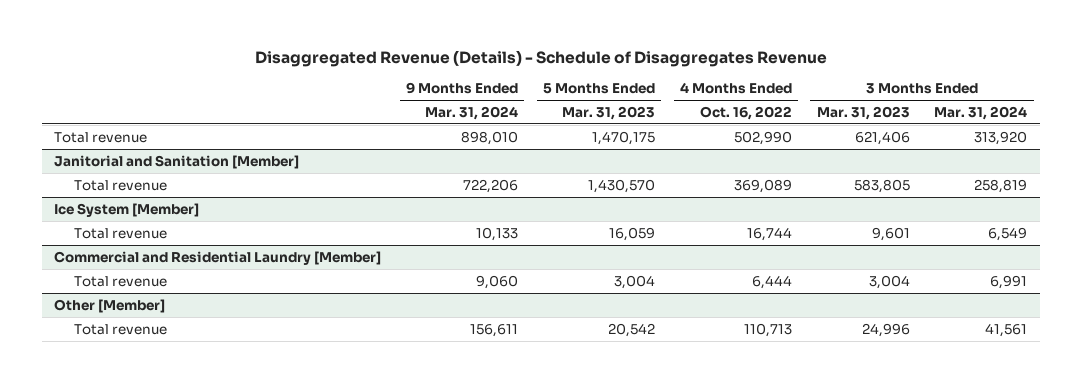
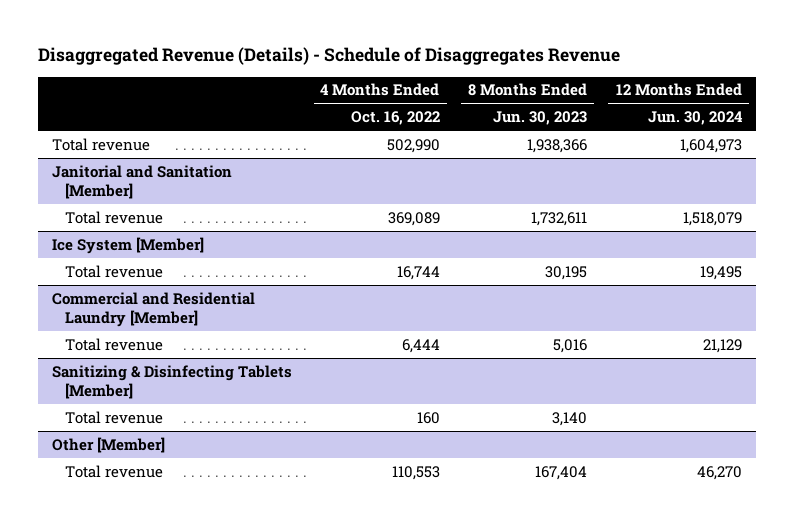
- | 9 Months Ended Mar. 31, 2024 | 5 Months Ended Mar. 31, 2023 | 4 Months Ended Oct. 16, 2022 | 3 Months Ended Mar. 31, 2023 | 3 Months Ended Mar. 31, 2024
+ | 4 Months Ended Oct. 16, 2022 | 8 Months Ended Jun. 30, 2023 | 12 Months Ended Jun. 30, 2024
+ Sanitizing & Disinfecting Tablets [Member]
+ Total revenue | 160 | 3,140 |
@ Other [Member]
- Total revenue | 156,611 | 20,542 | 110,713 | 24,996 | 41,561
+ Total revenue | 110,553 | 167,404 | 46,270

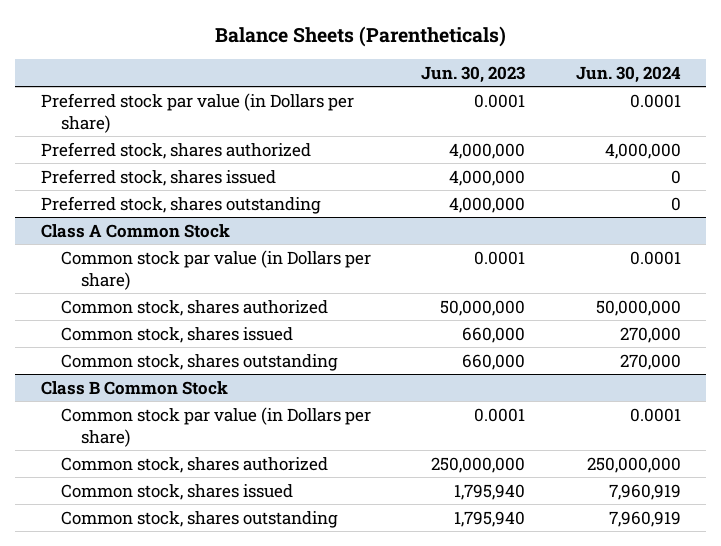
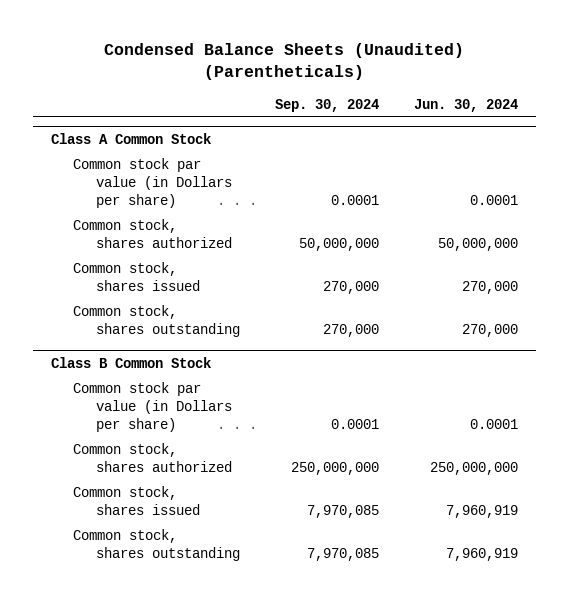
- Balance Sheets (Parentheticals)
+ Condensed Balance Sheets (Unaudited) (Parentheticals)
- | Jun. 30, 2023 | Jun. 30, 2024
+ | Sep. 30, 2024 | Jun. 30, 2024
- Preferred stock par value (in Dollars per share) | 0.0001 | 0.0001
- Preferred stock, shares authorized | 4,000,000 | 4,000,000
- Preferred stock, shares issued | 4,000,000 | 0
- Preferred stock, shares outstanding | 4,000,000 | 0

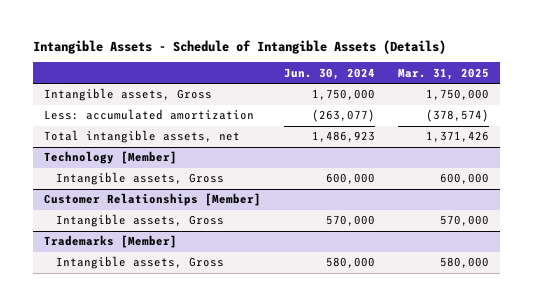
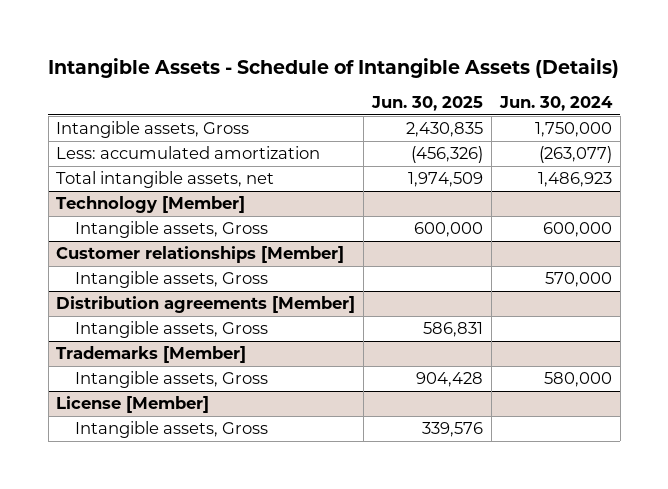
- | Jun. 30, 2024 | Mar. 31, 2025
+ | Jun. 30, 2025 | Jun. 30, 2024
- Customer Relationships [Member]
+ Customer relationships [Member]
+ Distribution agreements [Member]
+ Intangible assets, Gross | 586,831 |
+ License [Member]
+ Intangible assets, Gross | 339,576 |

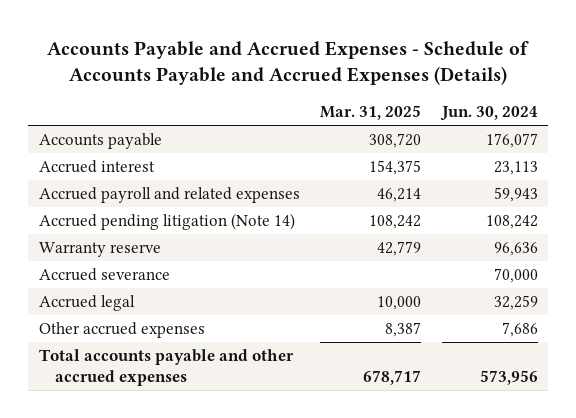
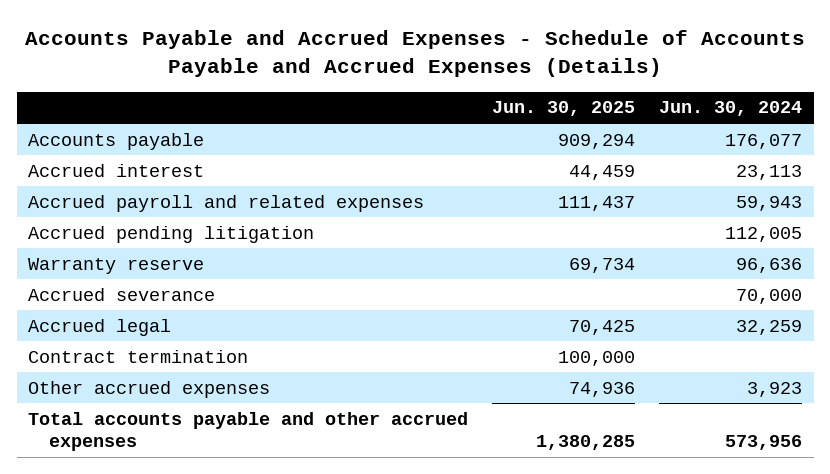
- | Mar. 31, 2025 | Jun. 30, 2024
+ | Jun. 30, 2025 | Jun. 30, 2024
- Accrued pending litigation (Note 14) | 108,242 | 108,242
+ Accrued pending litigation | | 112,005
- Other accrued expenses | 8,387 | 7,686
+ Contract termination | 100,000 |
+ Other accrued expenses | 74,936 | 3,923

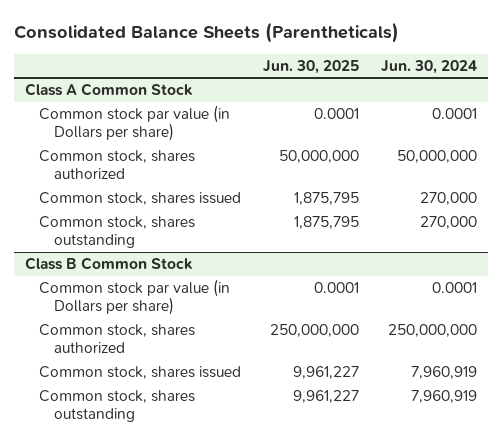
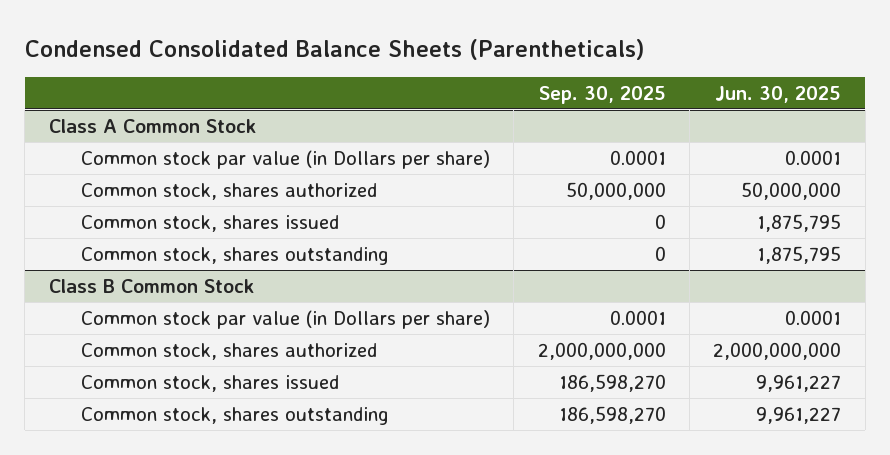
- Consolidated Balance Sheets (Parentheticals)
+ Condensed Consolidated Balance Sheets (Parentheticals)
- | Jun. 30, 2025 | Jun. 30, 2024
+ | Sep. 30, 2025 | Jun. 30, 2025
@ Class B Common Stock
- Common stock, shares authorized | 250,000,000 | 250,000,000
+ Common stock, shares authorized | 2,000,000,000 | 2,000,000,000

